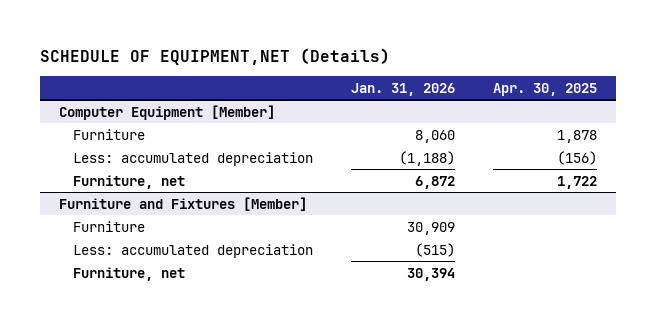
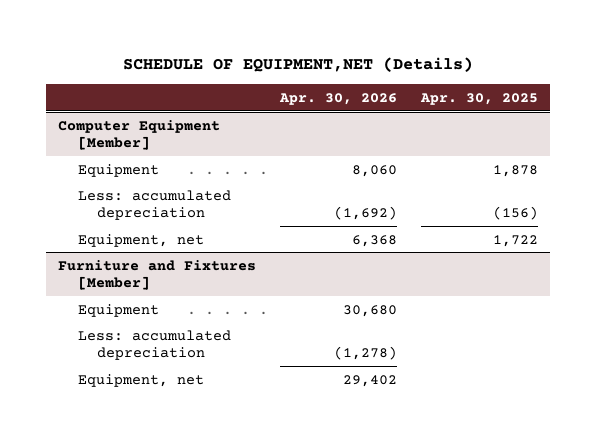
- | Jan. 31, 2026 | Apr. 30, 2025
+ | Apr. 30, 2026 | Apr. 30, 2025
@ Computer Equipment [Member]
- Furniture | 8,060 | 1,878
+ Equipment | 8,060 | 1,878
- Furniture, net | 6,872 | 1,722
+ Equipment, net | 6,368 | 1,722
@ Furniture and Fixtures [Member]
- Furniture | 30,909 |
+ Equipment | 30,680 |
- Furniture, net | 30,394 |
+ Equipment, net | 29,402 |

